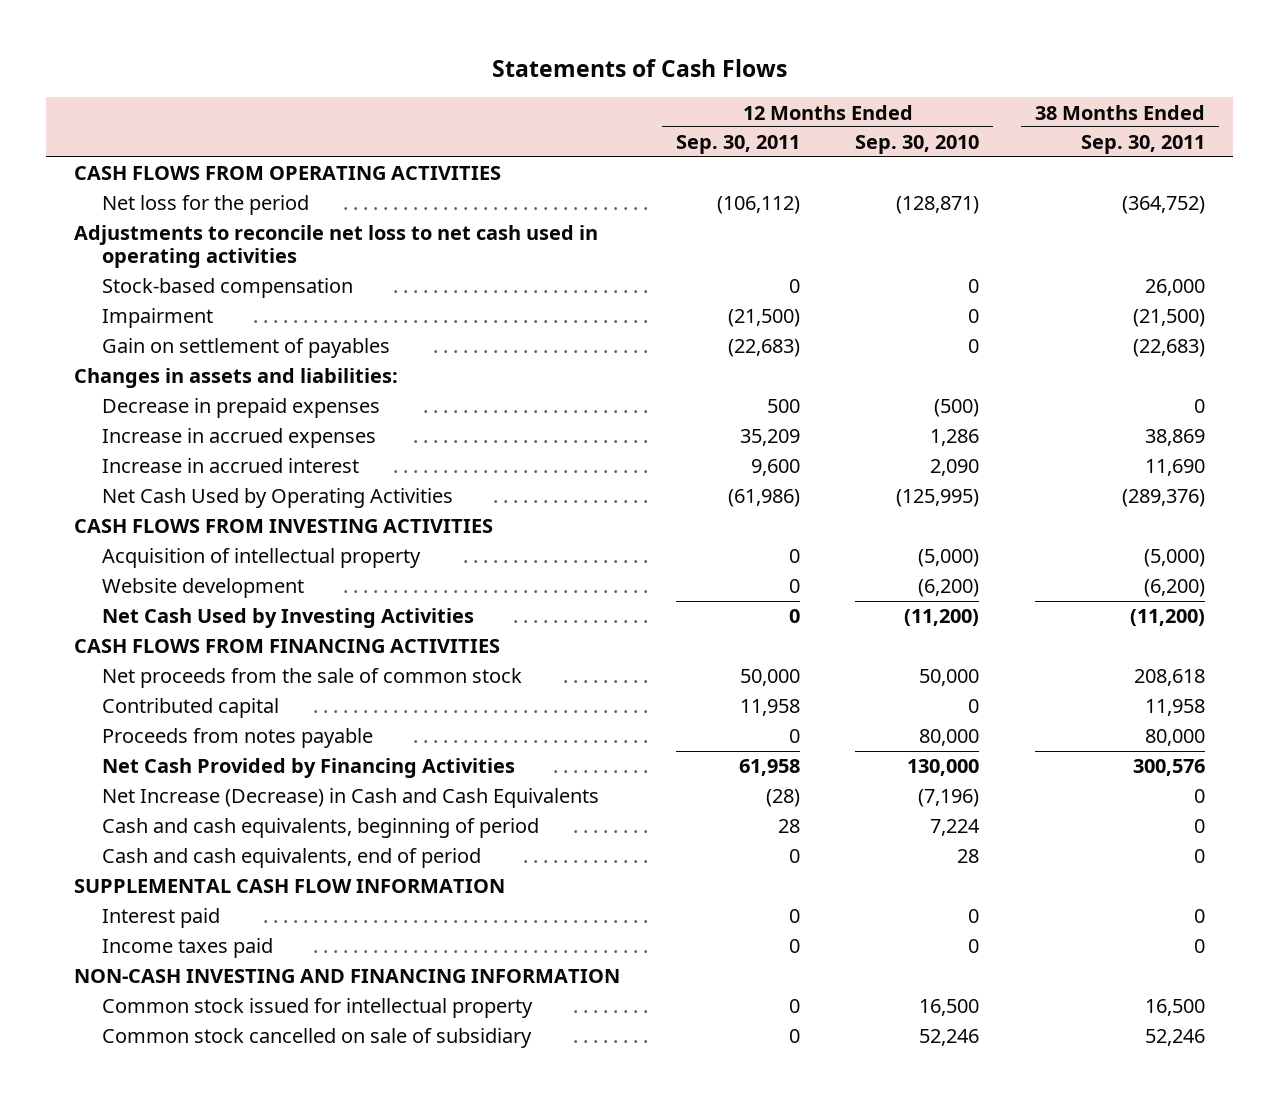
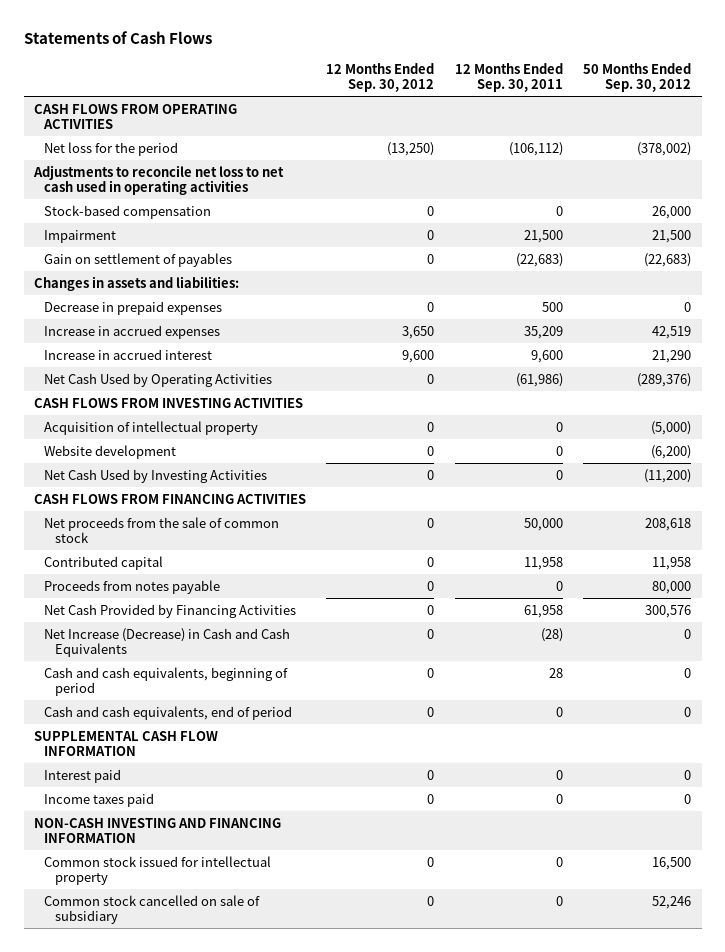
- | 12 Months Ended Sep. 30, 2011 | 12 Months Ended Sep. 30, 2010 | 38 Months Ended Sep. 30, 2011
+ | 12 Months Ended Sep. 30, 2012 | 12 Months Ended Sep. 30, 2011 | 50 Months Ended Sep. 30, 2012
- Impairment | (21,500) | 0 | (21,500)
+ Impairment | 0 | 21,500 | 21,500

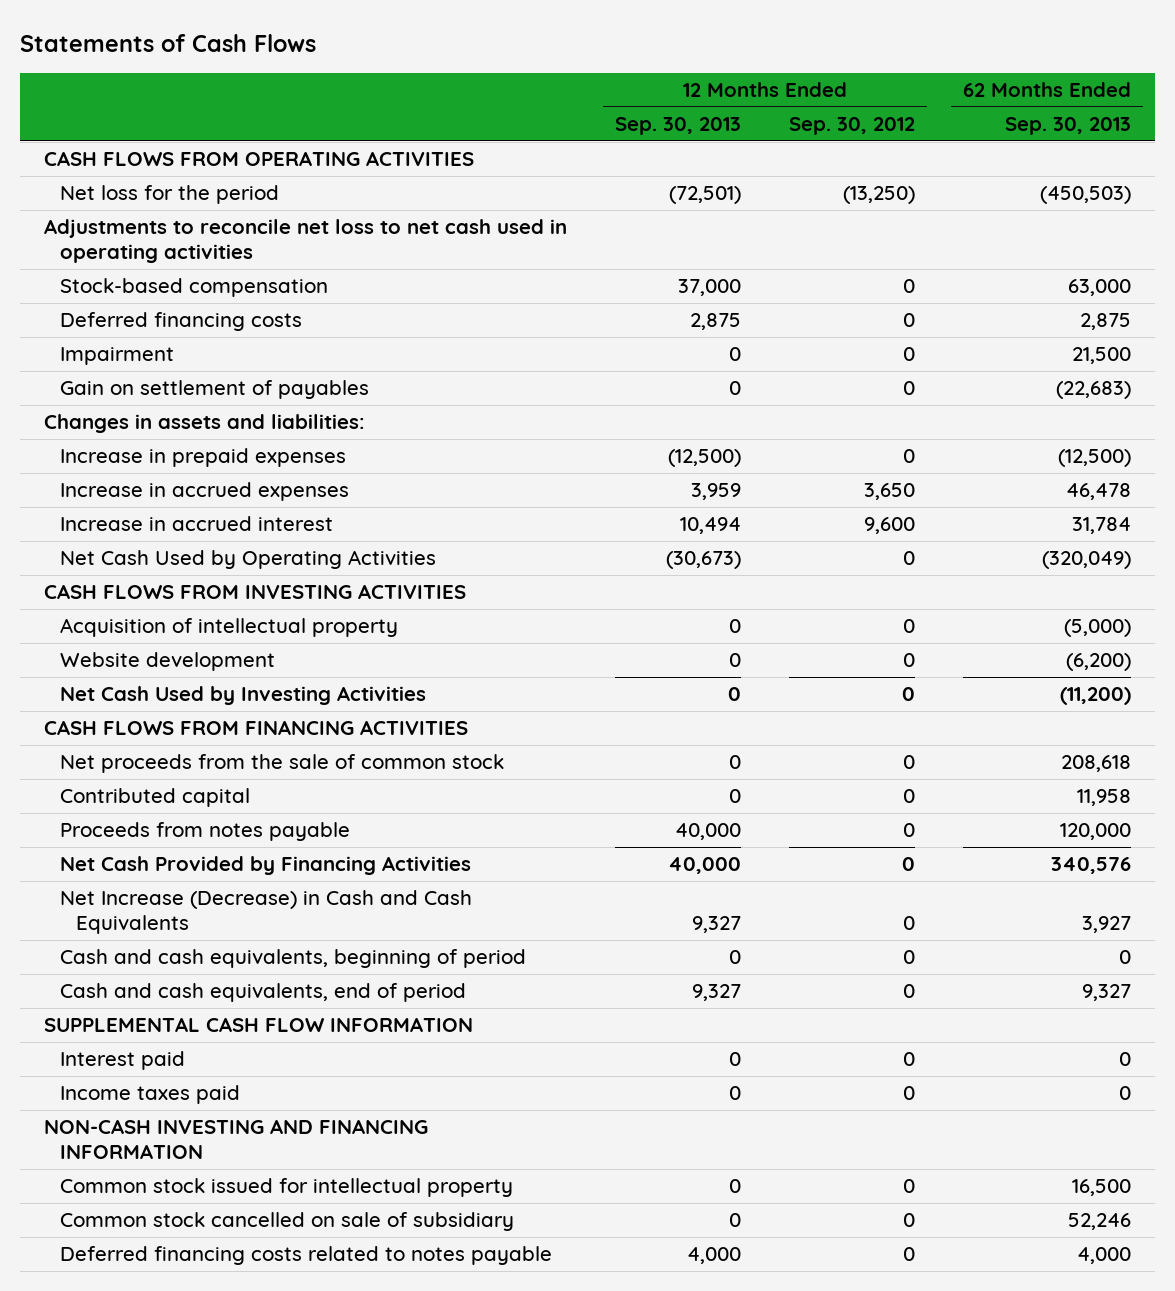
- | 12 Months Ended Sep. 30, 2012 | 12 Months Ended Sep. 30, 2011 | 50 Months Ended Sep. 30, 2012
+ | 12 Months Ended Sep. 30, 2013 | 12 Months Ended Sep. 30, 2012 | 62 Months Ended Sep. 30, 2013
+ Deferred financing costs | 2,875 | 0 | 2,875
- Decrease in prepaid expenses | 0 | 500 | 0
+ Increase in prepaid expenses | (12,500) | 0 | (12,500)
+ Deferred financing costs related to notes payable | 4,000 | 0 | 4,000

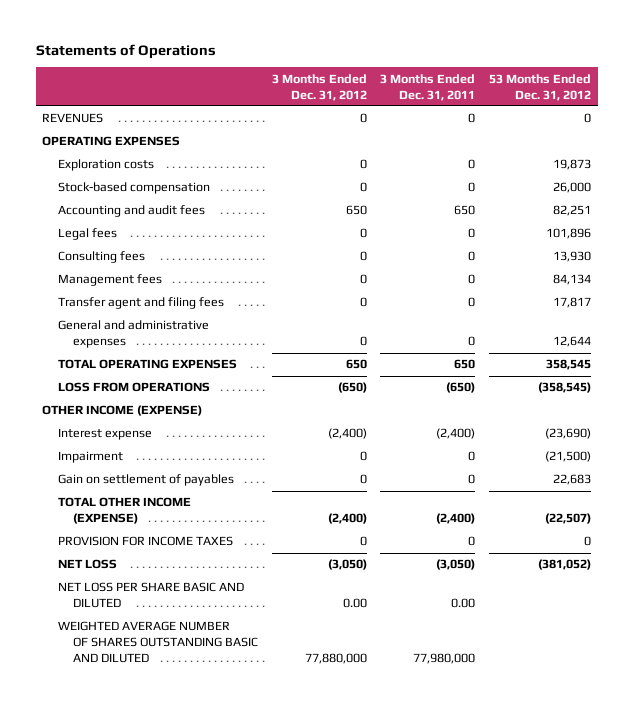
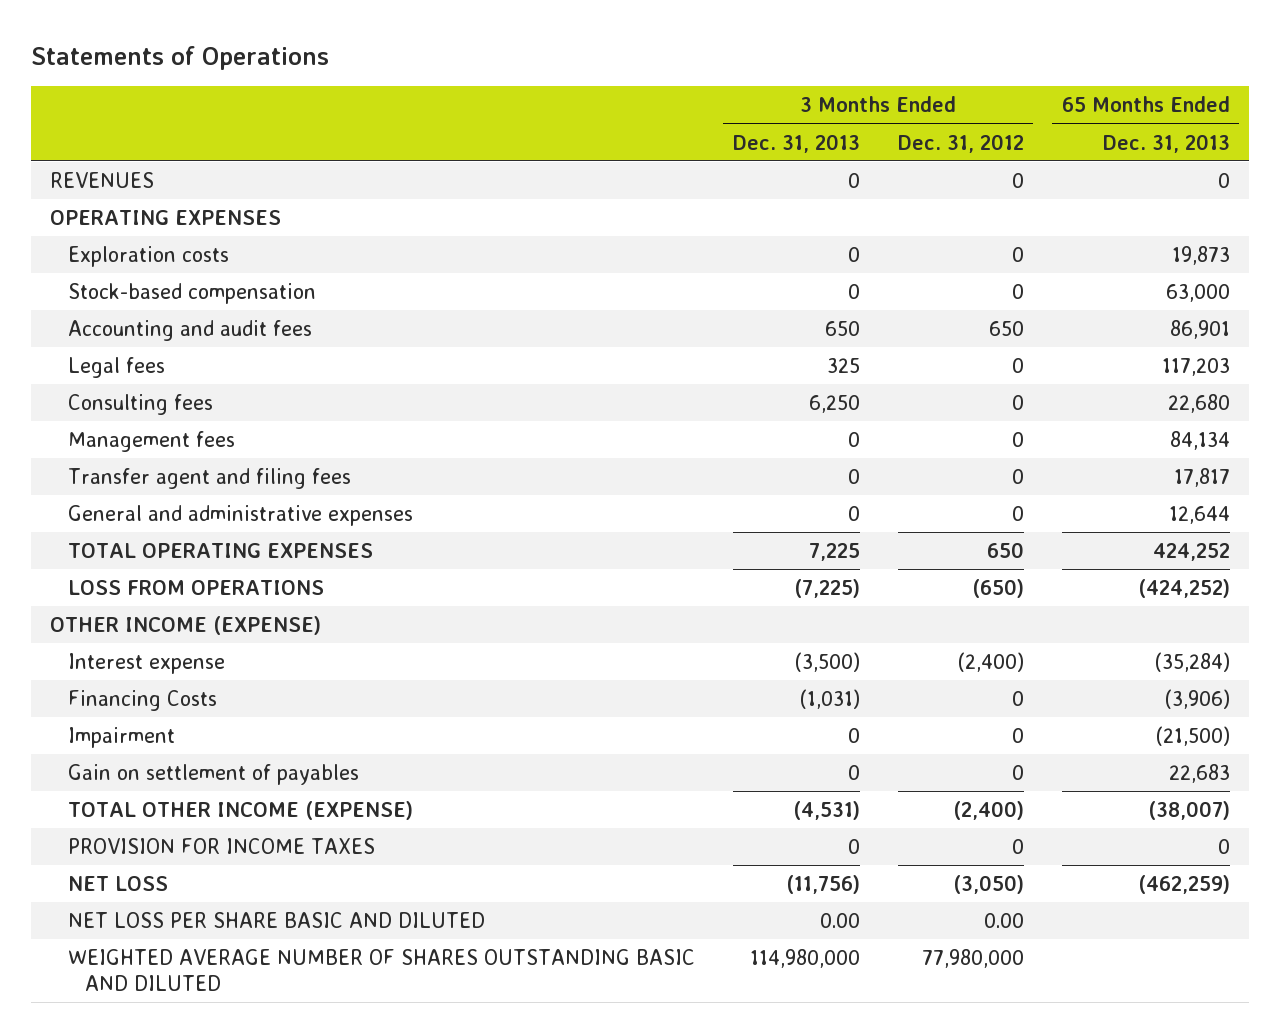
- | 3 Months Ended Dec. 31, 2012 | 3 Months Ended Dec. 31, 2011 | 53 Months Ended Dec. 31, 2012
+ | 3 Months Ended Dec. 31, 2013 | 3 Months Ended Dec. 31, 2012 | 65 Months Ended Dec. 31, 2013
+ Financing Costs | (1,031) | 0 | (3,906)
- WEIGHTED AVERAGE NUMBER OF SHARES OUTSTANDING BASIC AND DILUTED | 77,880,000 | 77,980,000 |
+ WEIGHTED AVERAGE NUMBER OF SHARES OUTSTANDING BASIC AND DILUTED | 114,980,000 | 77,980,000 |

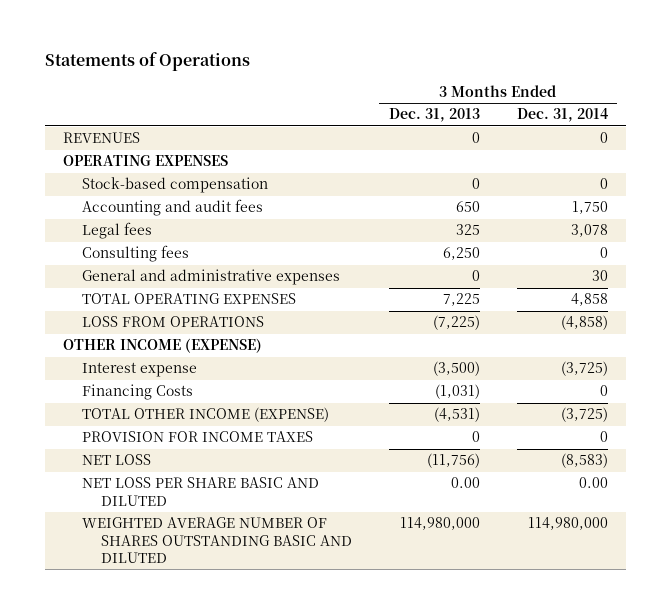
- | 3 Months Ended Dec. 31, 2013 | 3 Months Ended Dec. 31, 2012 | 65 Months Ended Dec. 31, 2013
+ | 3 Months Ended Dec. 31, 2013 | 3 Months Ended Dec. 31, 2014
- Exploration costs | 0 | 0 | 19,873
- Management fees | 0 | 0 | 84,134
- Transfer agent and filing fees | 0 | 0 | 17,817
- Impairment | 0 | 0 | (21,500)
- Gain on settlement of payables | 0 | 0 | 22,683

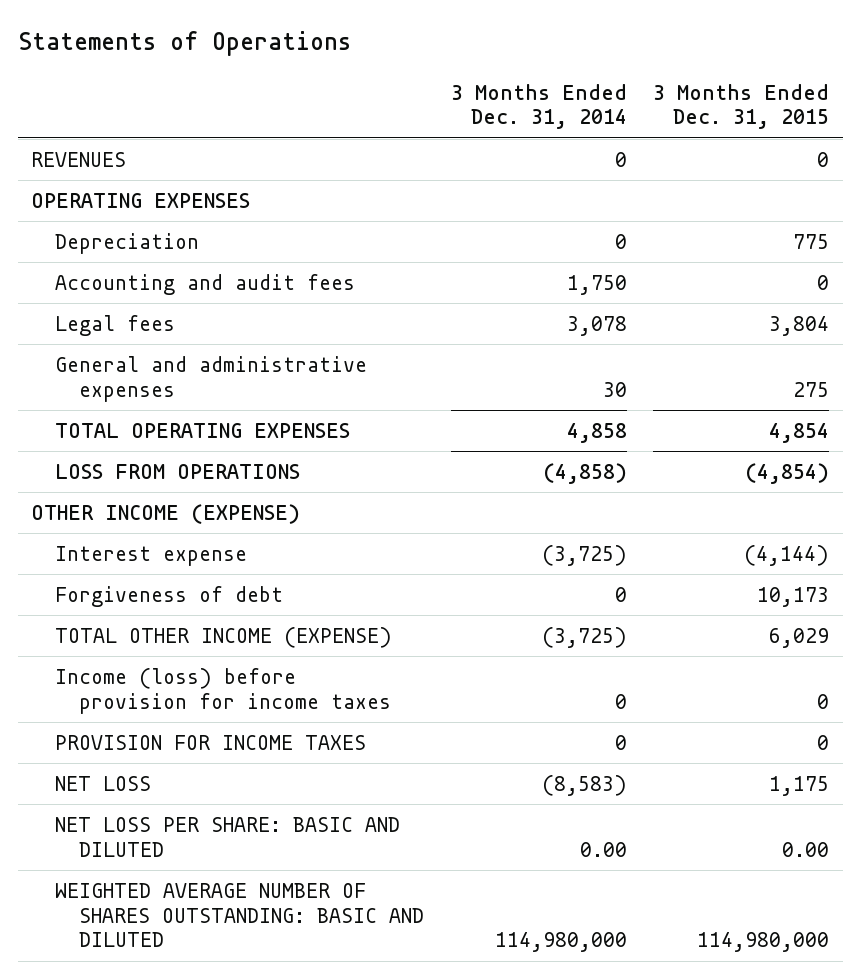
- | 3 Months Ended Dec. 31, 2013 | 3 Months Ended Dec. 31, 2014
+ | 3 Months Ended Dec. 31, 2014 | 3 Months Ended Dec. 31, 2015
- Stock-based compensation | 0 | 0
+ Depreciation | 0 | 775
- Consulting fees | 6,250 | 0
- Financing Costs | (1,031) | 0
+ Forgiveness of debt | 0 | 10,173
+ Income (loss) before provision for income taxes | 0 | 0
- NET LOSS PER SHARE BASIC AND DILUTED | 0.00 | 0.00
- WEIGHTED AVERAGE NUMBER OF SHARES OUTSTANDING BASIC AND DILUTED | 114,980,000 | 114,980,000
+ NET LOSS PER SHARE: BASIC AND DILUTED | 0.00 | 0.00
+ WEIGHTED AVERAGE NUMBER OF SHARES OUTSTANDING: BASIC AND DILUTED | 114,980,000 | 114,980,000

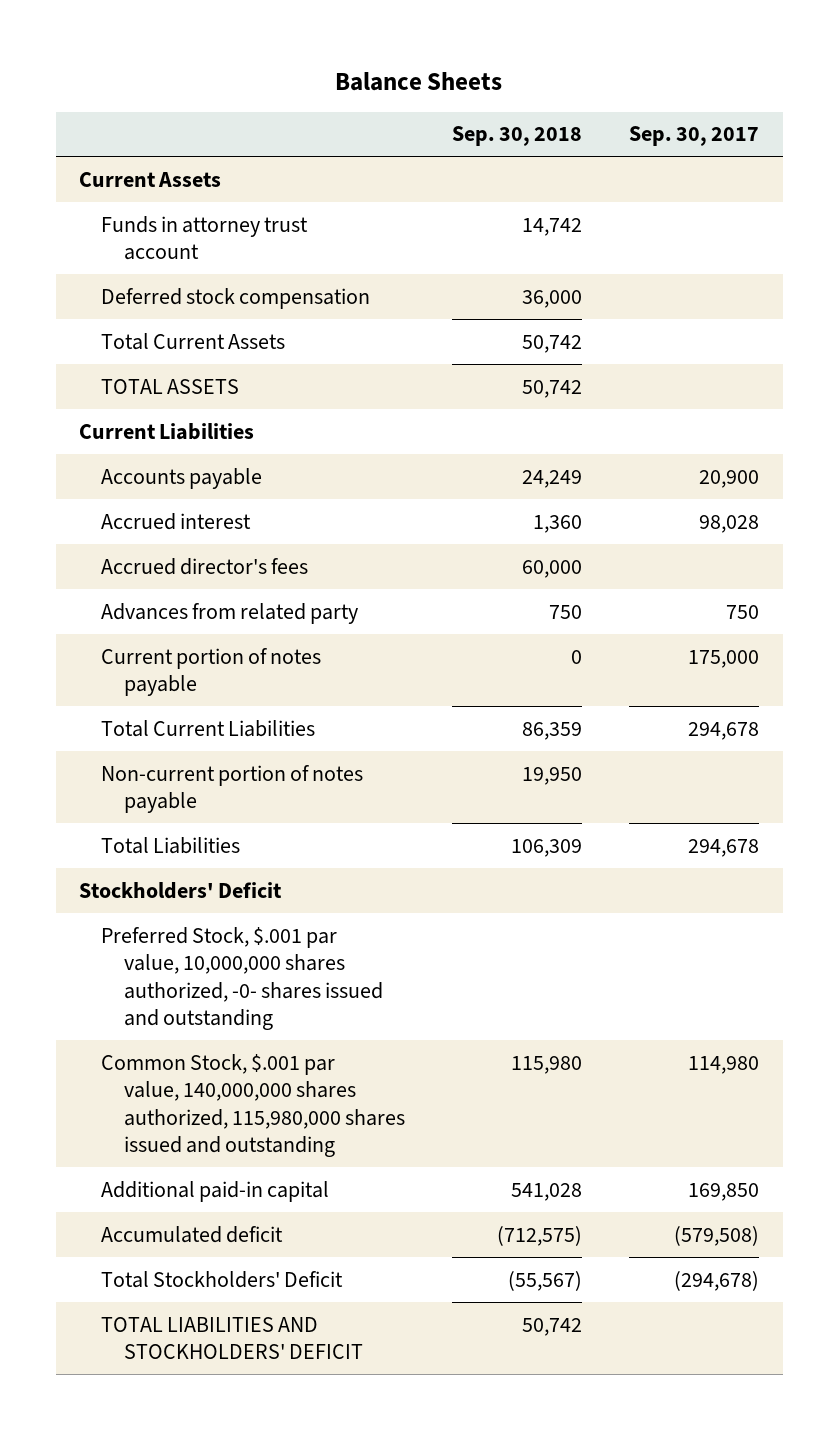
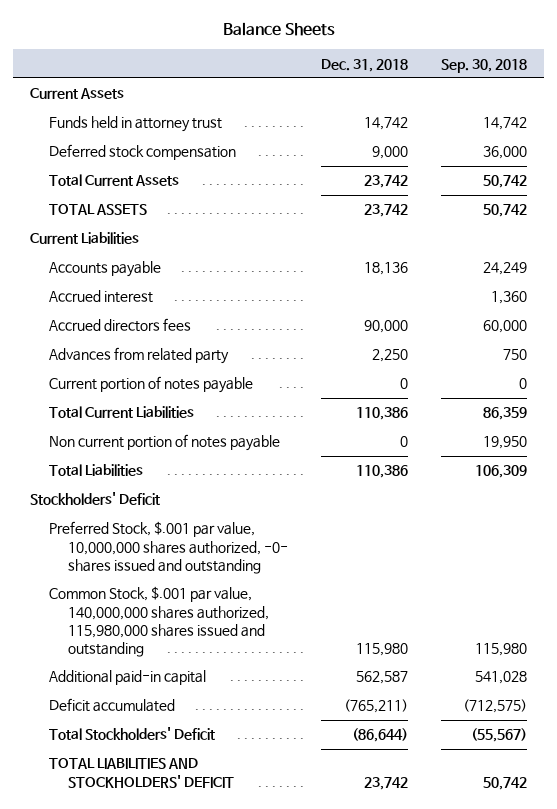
- | Sep. 30, 2018 | Sep. 30, 2017
+ | Dec. 31, 2018 | Sep. 30, 2018
- Funds in attorney trust account | 14,742 |
+ Funds held in attorney trust | 14,742 | 14,742
- Accrued director's fees | 60,000 |
+ Accrued directors fees | 90,000 | 60,000
- Non-current portion of notes payable | 19,950 |
+ Non current portion of notes payable | 0 | 19,950
- Accumulated deficit | (712,575) | (579,508)
+ Deficit accumulated | (765,211) | (712,575)

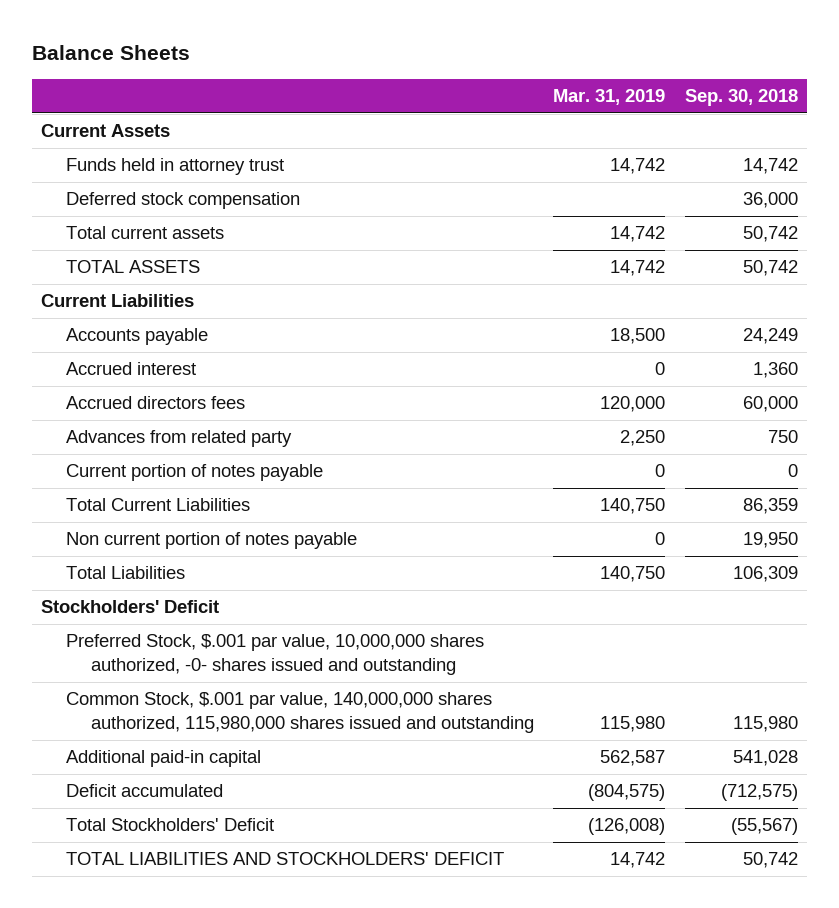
- | Dec. 31, 2018 | Sep. 30, 2018
+ | Mar. 31, 2019 | Sep. 30, 2018
- Total Current Assets | 23,742 | 50,742
+ Total current assets | 14,742 | 50,742

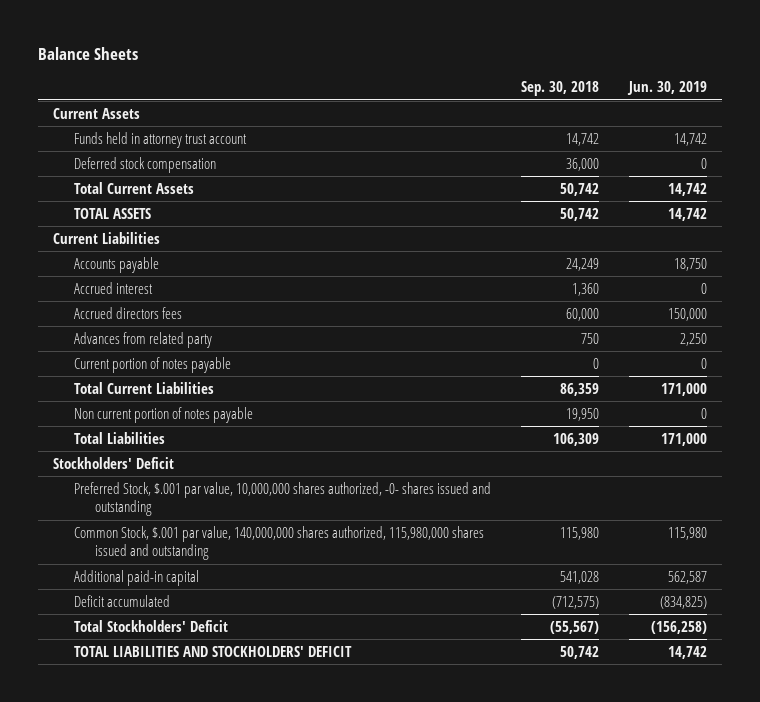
- | Mar. 31, 2019 | Sep. 30, 2018
+ | Sep. 30, 2018 | Jun. 30, 2019
- Funds held in attorney trust | 14,742 | 14,742
+ Funds held in attorney trust account | 14,742 | 14,742
- Total current assets | 14,742 | 50,742
+ Total Current Assets | 50,742 | 14,742

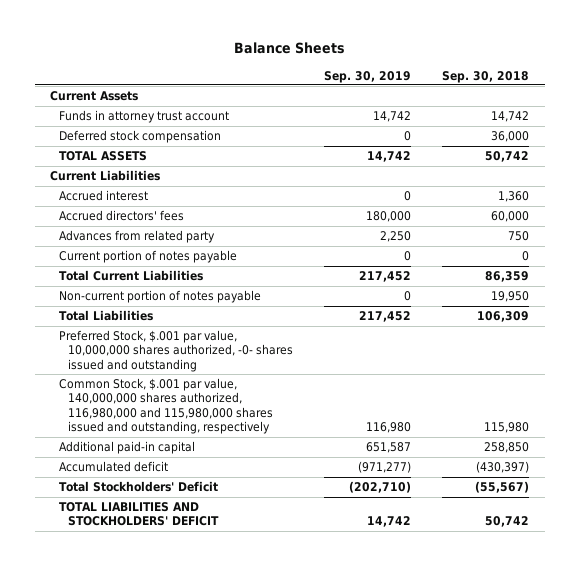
- | Sep. 30, 2018 | Jun. 30, 2019
+ | Sep. 30, 2019 | Sep. 30, 2018
- Funds held in attorney trust account | 14,742 | 14,742
+ Funds in attorney trust account | 14,742 | 14,742
- Total Current Assets | 50,742 | 14,742
- Accounts payable | 24,249 | 18,750
- Accrued directors fees | 60,000 | 150,000
+ Accrued directors' fees | 180,000 | 60,000
- Non current portion of notes payable | 19,950 | 0
+ Non-current portion of notes payable | 0 | 19,950
- Stockholders' Deficit
- Common Stock, $.001 par value, 140,000,000 shares authorized, 115,980,000 shares issued and outstanding | 115,980 | 115,980
- Additional paid-in capital | 541,028 | 562,587
- Deficit accumulated | (712,575) | (834,825)
+ Common Stock, $.001 par value, 140,000,000 shares authorized, 116,980,000 and 115,980,000 shares issued and outstanding, respectively | 116,980 | 115,980
+ Additional paid-in capital | 651,587 | 258,850
+ Accumulated deficit | (971,277) | (430,397)

